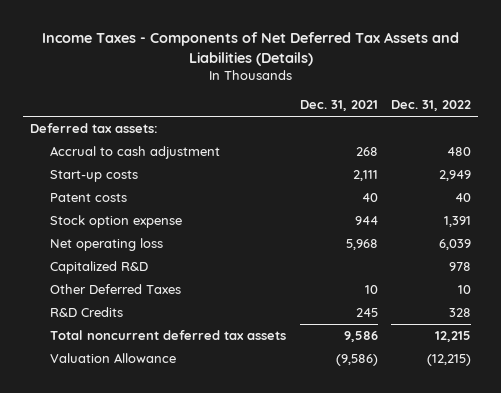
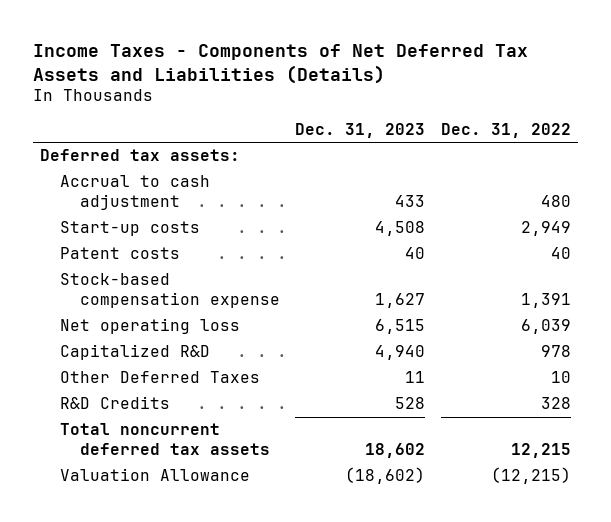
- | Dec. 31, 2021 | Dec. 31, 2022
+ | Dec. 31, 2023 | Dec. 31, 2022
- Stock option expense | 944 | 1,391
+ Stock-based compensation expense | 1,627 | 1,391

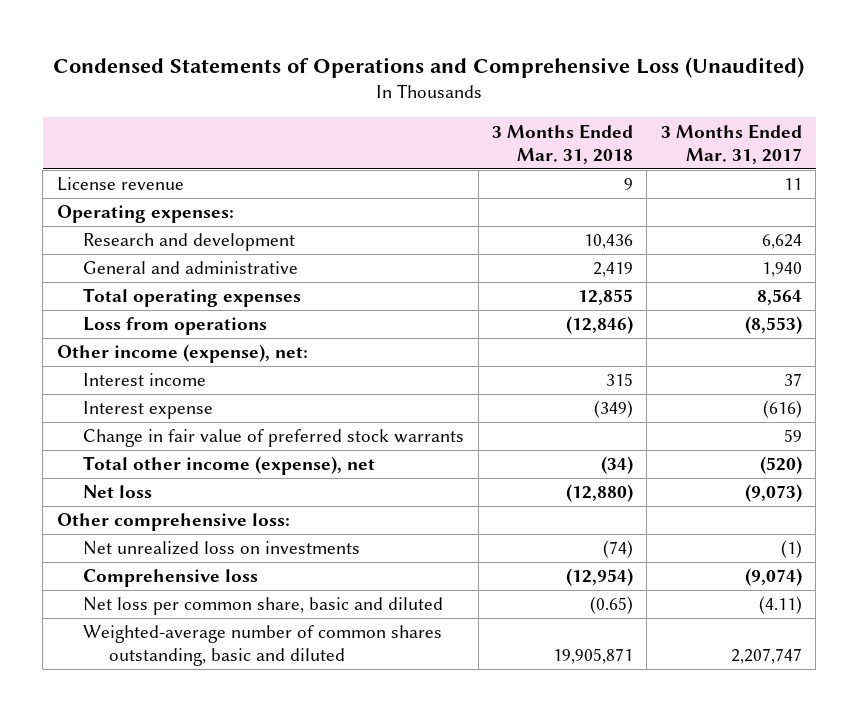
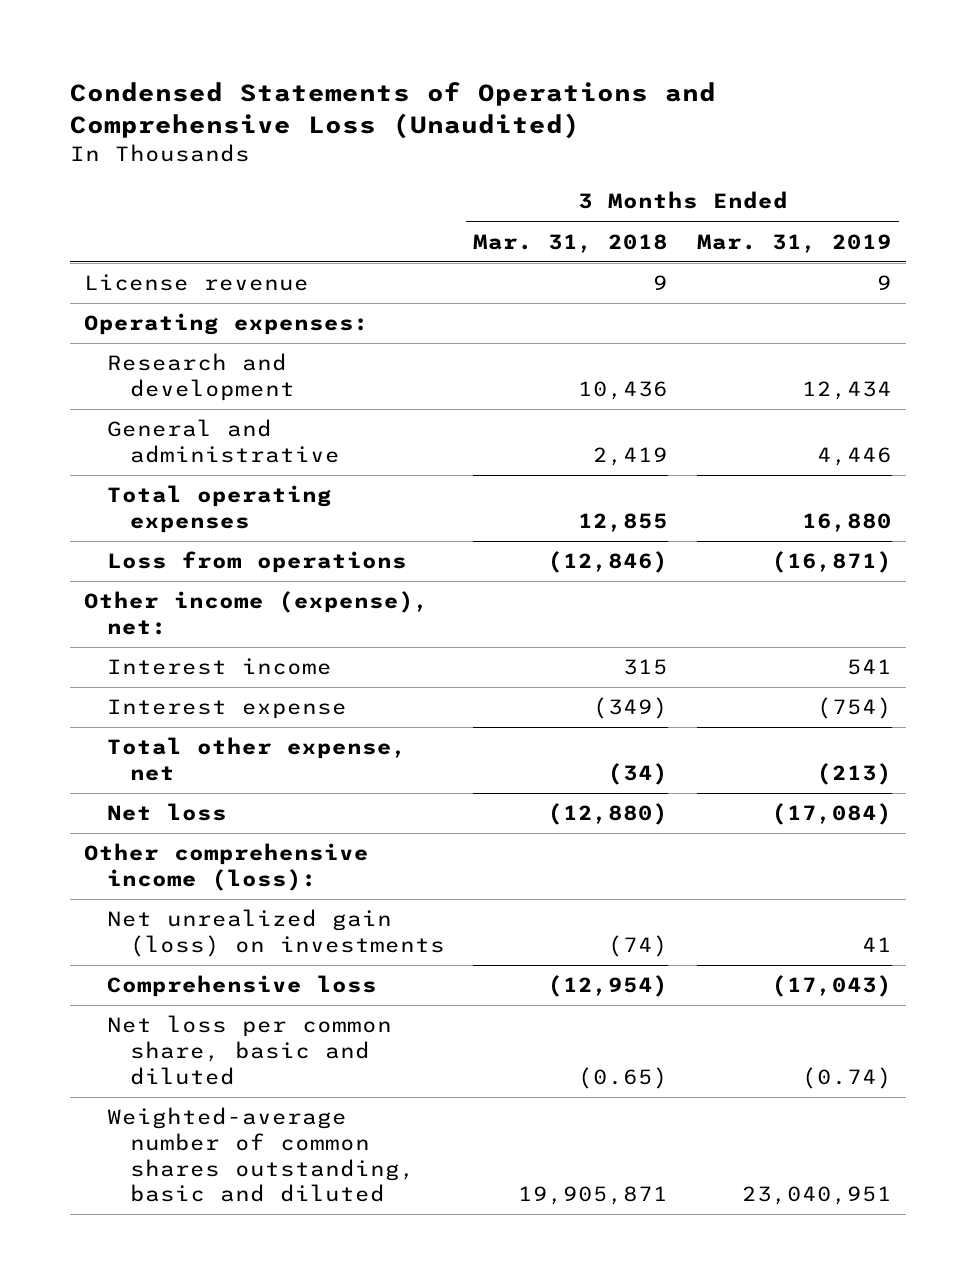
- | 3 Months Ended Mar. 31, 2018 | 3 Months Ended Mar. 31, 2017
+ | 3 Months Ended Mar. 31, 2018 | 3 Months Ended Mar. 31, 2019
- Change in fair value of preferred stock warrants | | 59
- Total other income (expense), net | (34) | (520)
+ Total other expense, net | (34) | (213)
- Other comprehensive loss:
- Net unrealized loss on investments | (74) | (1)
+ Other comprehensive income (loss):
+ Net unrealized gain (loss) on investments | (74) | 41

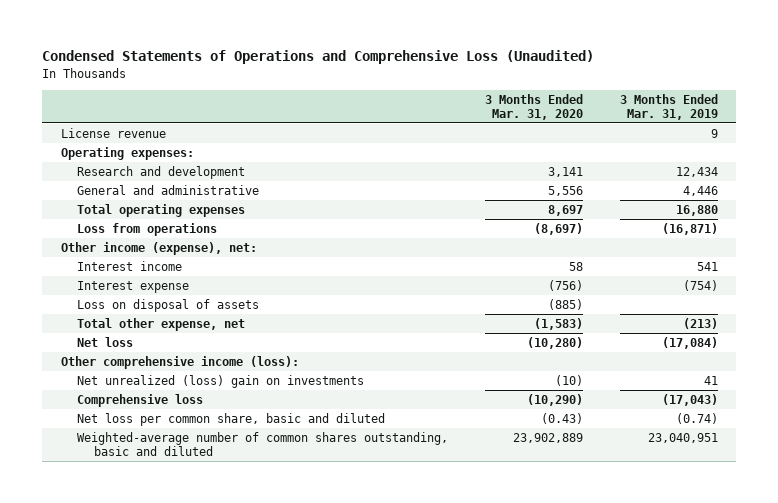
- | 3 Months Ended Mar. 31, 2018 | 3 Months Ended Mar. 31, 2019
+ | 3 Months Ended Mar. 31, 2020 | 3 Months Ended Mar. 31, 2019
+ Loss on disposal of assets | (885) |
- Net unrealized gain (loss) on investments | (74) | 41
+ Net unrealized (loss) gain on investments | (10) | 41

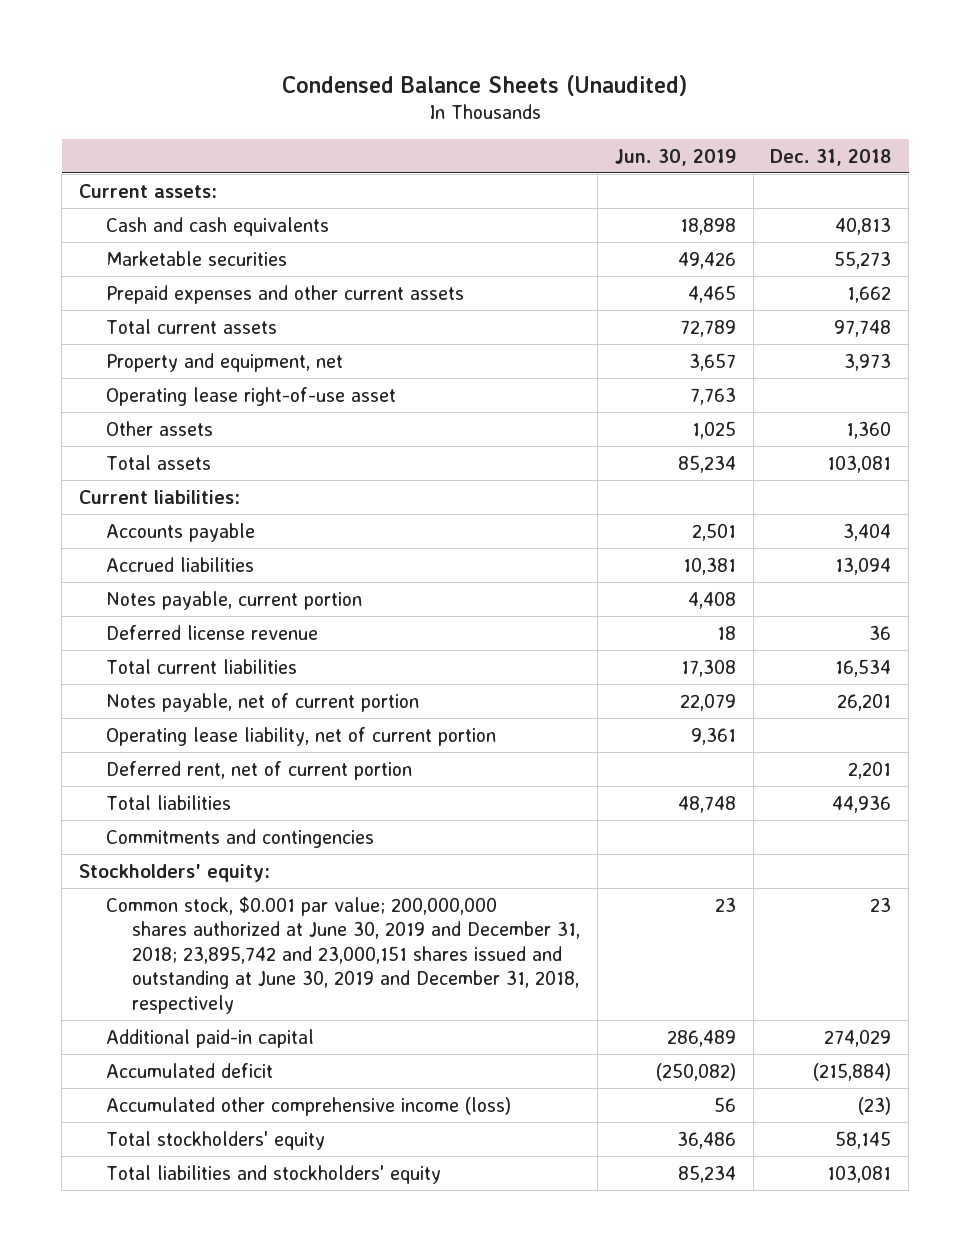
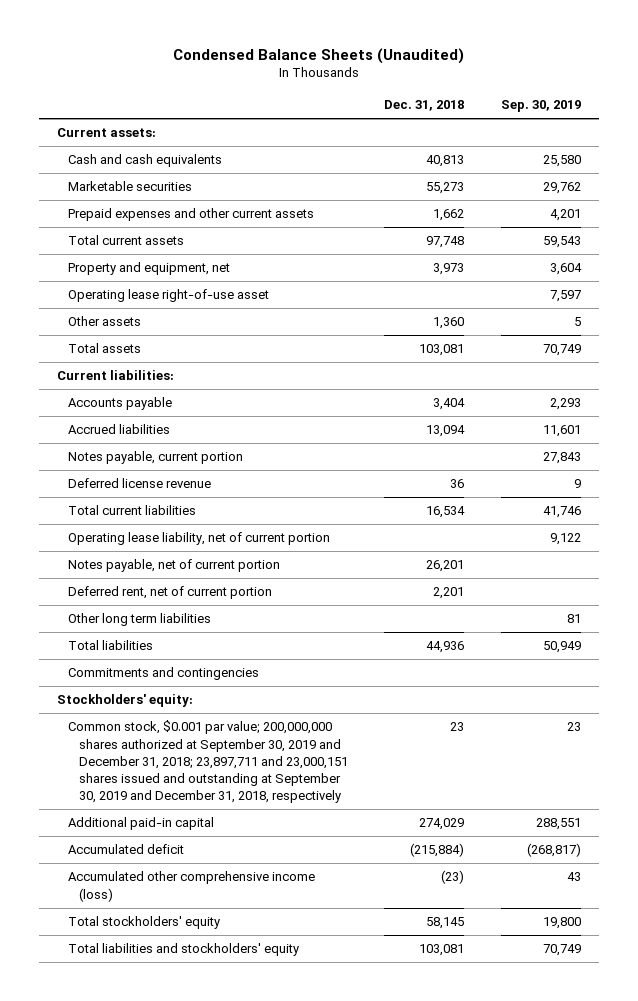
- | Jun. 30, 2019 | Dec. 31, 2018
+ | Dec. 31, 2018 | Sep. 30, 2019
moved down: Notes payable, net of current portion | 26,201 |
+ Other long term liabilities | | 81
- Common stock, $0.001 par value; 200,000,000 shares authorized at June 30, 2019 and December 31, 2018; 23,895,742 and 23,000,151 shares issued and outstanding at June 30, 2019 and December 31, 2018, respectively | 23 | 23
+ Common stock, $0.001 par value; 200,000,000 shares authorized at September 30, 2019 and December 31, 2018; 23,897,711 and 23,000,151 shares issued and outstanding at September 30, 2019 and December 31, 2018, respectively | 23 | 23

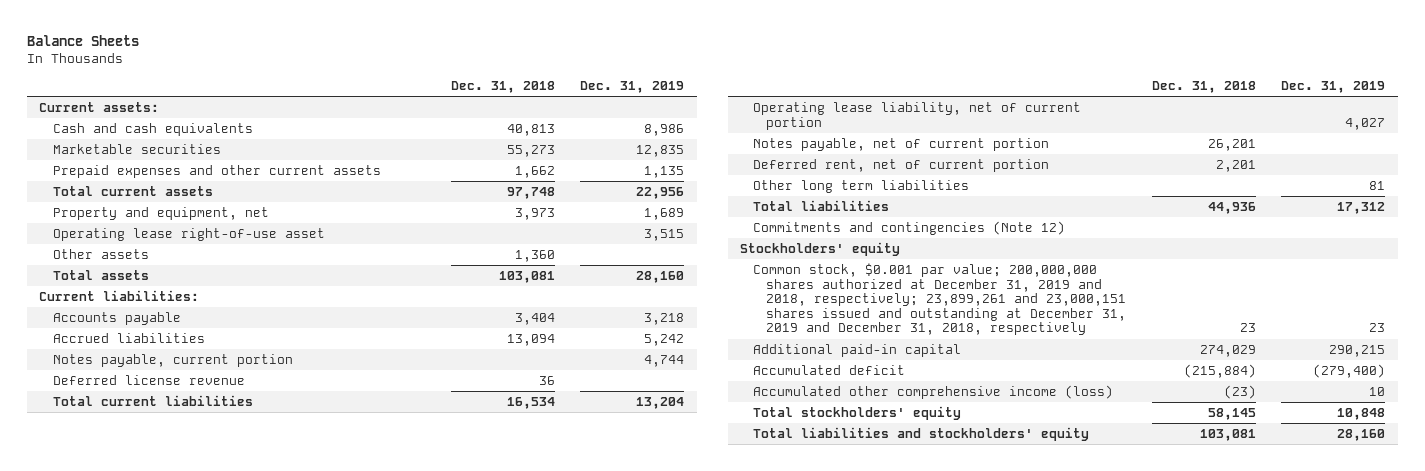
- Condensed Balance Sheets (Unaudited)
+ Balance Sheets
- | Dec. 31, 2018 | Sep. 30, 2019
+ | Dec. 31, 2018 | Dec. 31, 2019
- Commitments and contingencies
- Stockholders' equity:
- Common stock, $0.001 par value; 200,000,000 shares authorized at September 30, 2019 and December 31, 2018; 23,897,711 and 23,000,151 shares issued and outstanding at September 30, 2019 and December 31, 2018, respectively | 23 | 23
+ Commitments and contingencies (Note 12)
+ Stockholders' equity
+ Common stock, $0.001 par value; 200,000,000 shares authorized at December 31, 2019 and 2018, respectively; 23,899,261 and 23,000,151 shares issued and outstanding at December 31, 2019 and December 31, 2018, respectively | 23 | 23

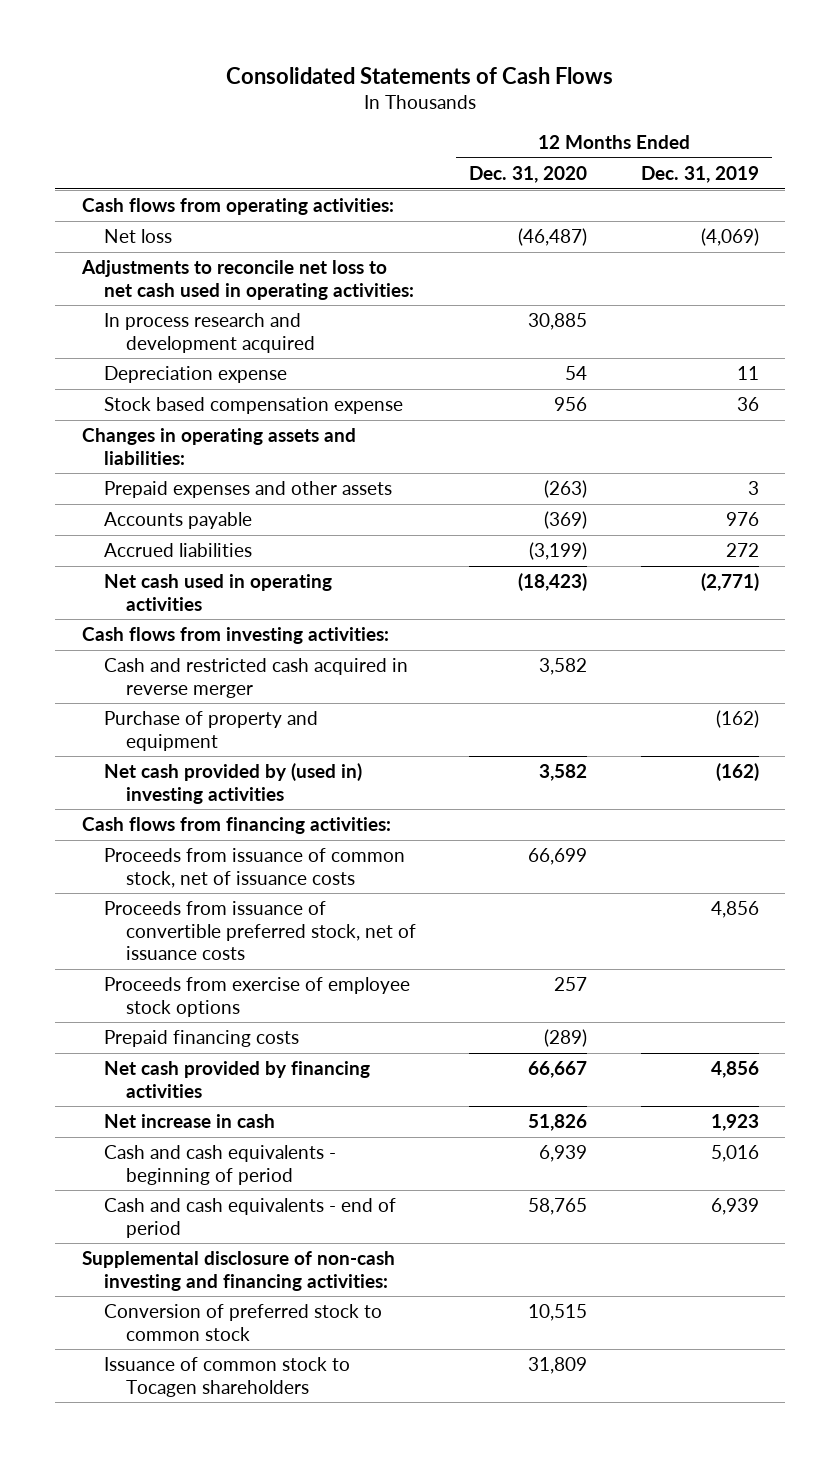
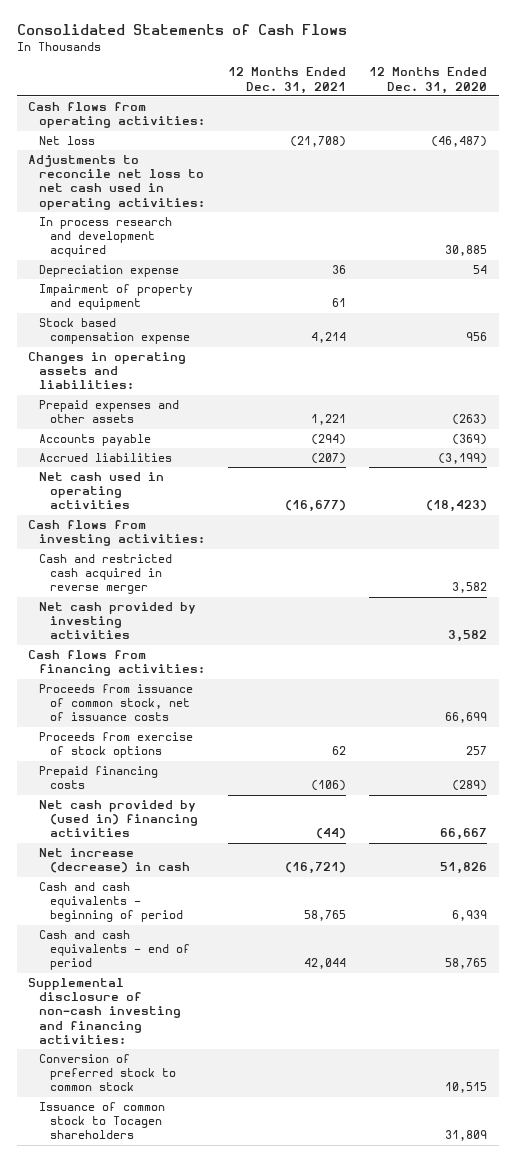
- | 12 Months Ended Dec. 31, 2020 | 12 Months Ended Dec. 31, 2019
+ | 12 Months Ended Dec. 31, 2021 | 12 Months Ended Dec. 31, 2020
+ Impairment of property and equipment | 61 |
- Purchase of property and equipment | | (162)
- Net cash provided by (used in) investing activities | 3,582 | (162)
+ Net cash provided by investing activities | | 3,582
- Proceeds from issuance of convertible preferred stock, net of issuance costs | | 4,856
- Proceeds from exercise of employee stock options | 257 |
+ Proceeds from exercise of stock options | 62 | 257
- Net cash provided by financing activities | 66,667 | 4,856
- Net increase in cash | 51,826 | 1,923
+ Net cash provided by (used in) financing activities | (44) | 66,667
+ Net increase (decrease) in cash | (16,721) | 51,826

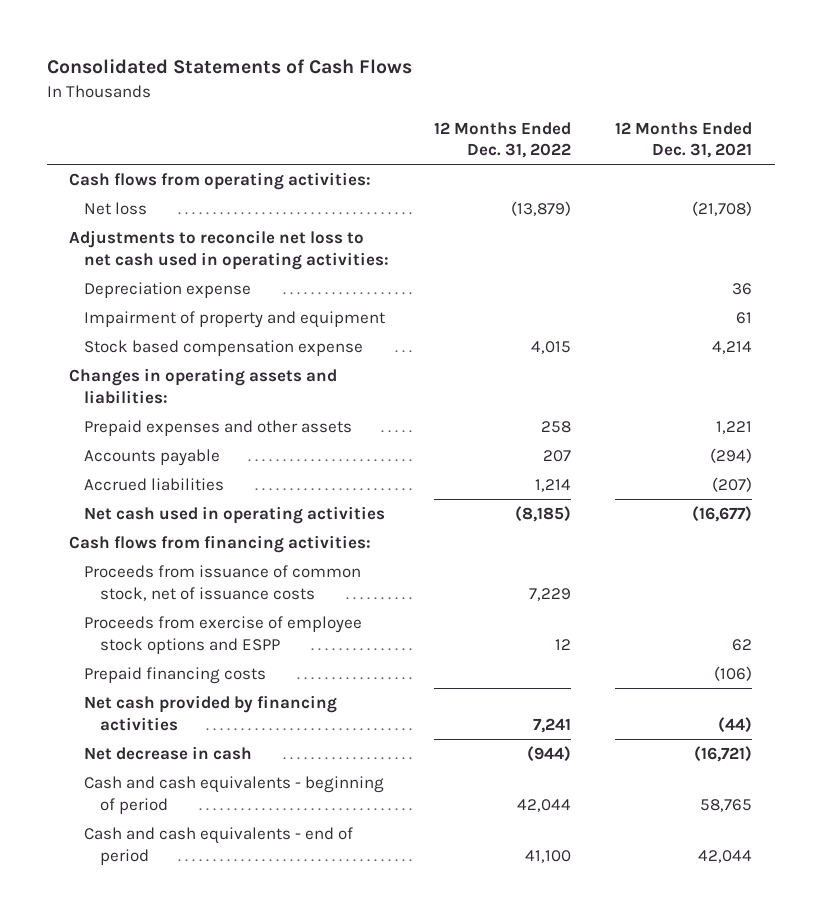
- | 12 Months Ended Dec. 31, 2021 | 12 Months Ended Dec. 31, 2020
+ | 12 Months Ended Dec. 31, 2022 | 12 Months Ended Dec. 31, 2021
- In process research and development acquired | | 30,885
- Cash flows from investing activities:
- Cash and restricted cash acquired in reverse merger | | 3,582
- Net cash provided by investing activities | | 3,582
- Proceeds from exercise of stock options | 62 | 257
+ Proceeds from exercise of employee stock options and ESPP | 12 | 62
- Net cash provided by (used in) financing activities | (44) | 66,667
- Net increase (decrease) in cash | (16,721) | 51,826
+ Net cash provided by financing activities | 7,241 | (44)
+ Net decrease in cash | (944) | (16,721)
- Supplemental disclosure of non-cash investing and financing activities:
- Conversion of preferred stock to common stock | | 10,515
- Issuance of common stock to Tocagen shareholders | | 31,809

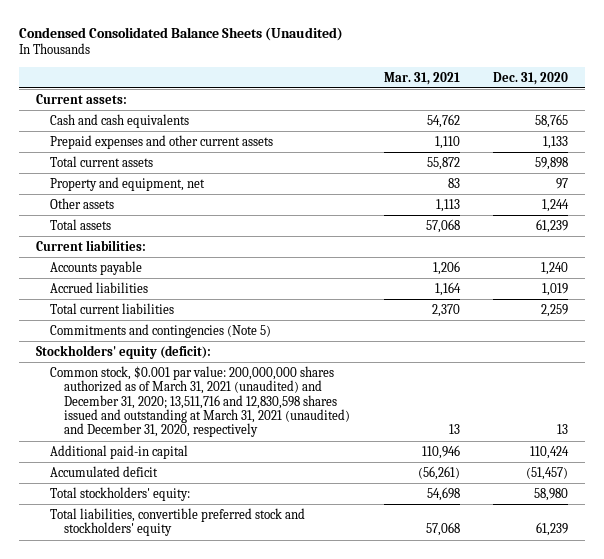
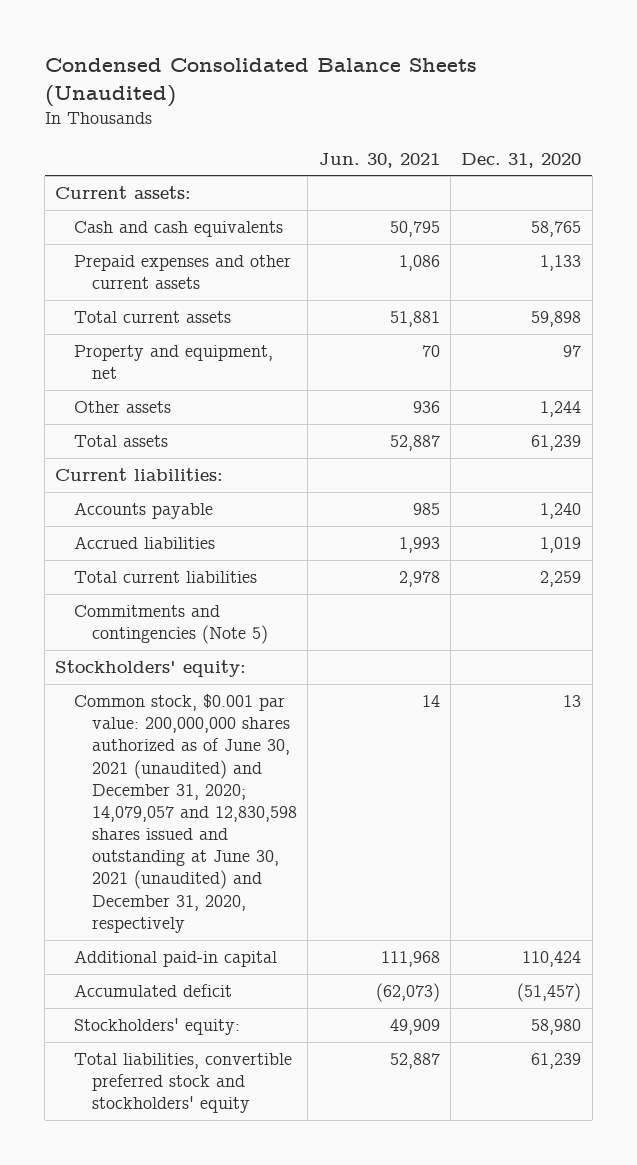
- | Mar. 31, 2021 | Dec. 31, 2020
+ | Jun. 30, 2021 | Dec. 31, 2020
- Stockholders' equity (deficit):
- Common stock, $0.001 par value: 200,000,000 shares authorized as of March 31, 2021 (unaudited) and December 31, 2020; 13,511,716 and 12,830,598 shares issued and outstanding at March 31, 2021 (unaudited) and December 31, 2020, respectively | 13 | 13
+ Stockholders' equity:
+ Common stock, $0.001 par value: 200,000,000 shares authorized as of June 30, 2021 (unaudited) and December 31, 2020; 14,079,057 and 12,830,598 shares issued and outstanding at June 30, 2021 (unaudited) and December 31, 2020, respectively | 14 | 13
- Total stockholders' equity: | 54,698 | 58,980
+ Stockholders' equity: | 49,909 | 58,980

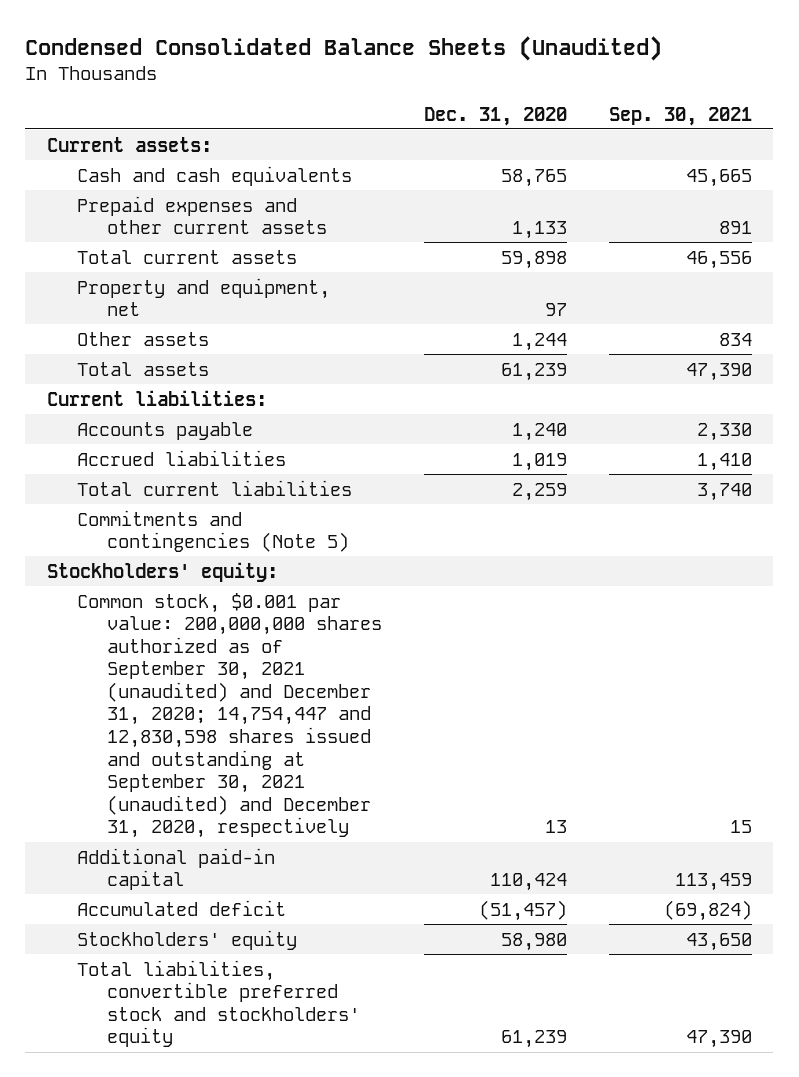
- | Jun. 30, 2021 | Dec. 31, 2020
+ | Dec. 31, 2020 | Sep. 30, 2021
- Common stock, $0.001 par value: 200,000,000 shares authorized as of June 30, 2021 (unaudited) and December 31, 2020; 14,079,057 and 12,830,598 shares issued and outstanding at June 30, 2021 (unaudited) and December 31, 2020, respectively | 14 | 13
+ Common stock, $0.001 par value: 200,000,000 shares authorized as of September 30, 2021 (unaudited) and December 31, 2020; 14,754,447 and 12,830,598 shares issued and outstanding at September 30, 2021 (unaudited) and December 31, 2020, respectively | 13 | 15
- Stockholders' equity: | 49,909 | 58,980
+ Stockholders' equity | 58,980 | 43,650

